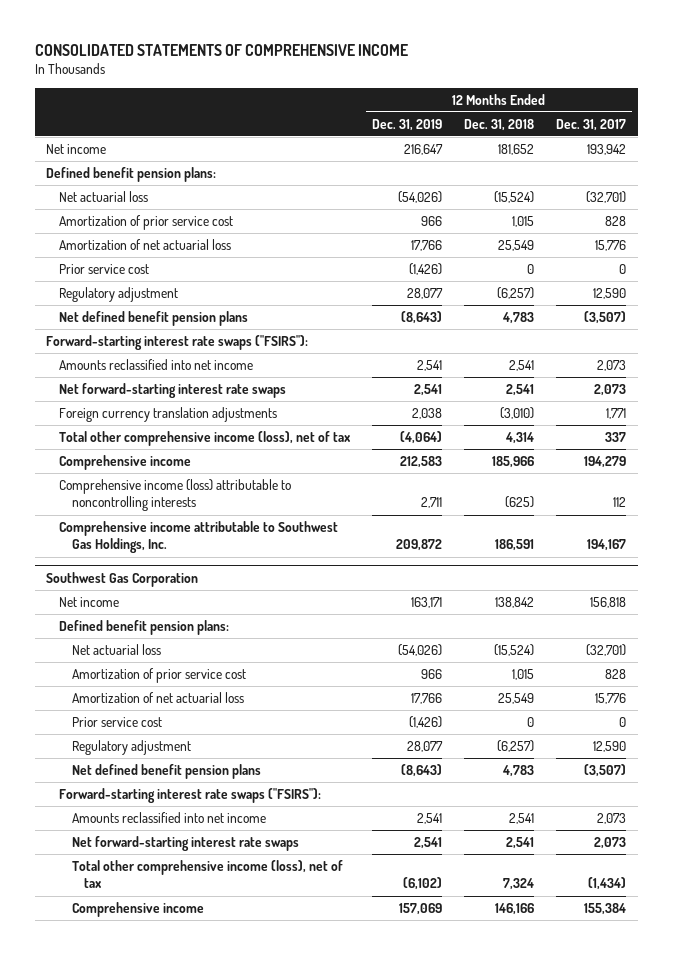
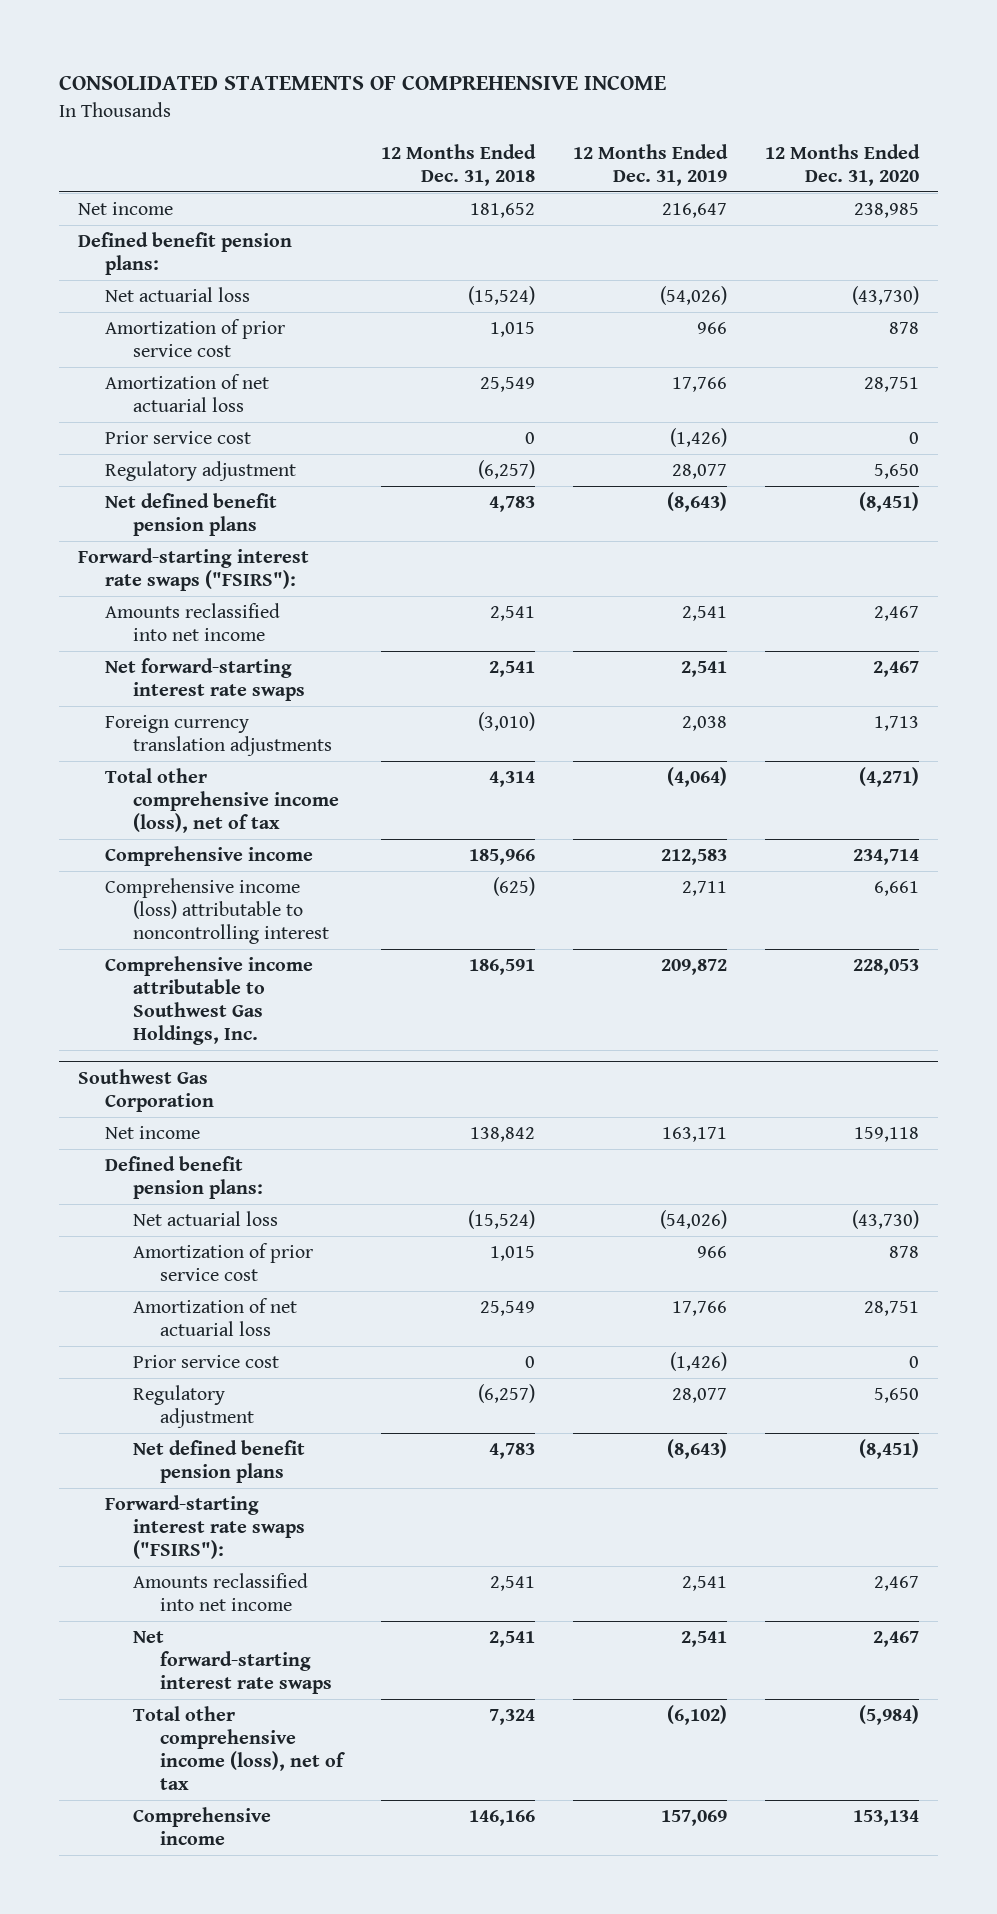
- | 12 Months Ended Dec. 31, 2019 | 12 Months Ended Dec. 31, 2018 | 12 Months Ended Dec. 31, 2017
+ | 12 Months Ended Dec. 31, 2018 | 12 Months Ended Dec. 31, 2019 | 12 Months Ended Dec. 31, 2020
- Comprehensive income (loss) attributable to noncontrolling interests | 2,711 | (625) | 112
+ Comprehensive income (loss) attributable to noncontrolling interest | (625) | 2,711 | 6,661

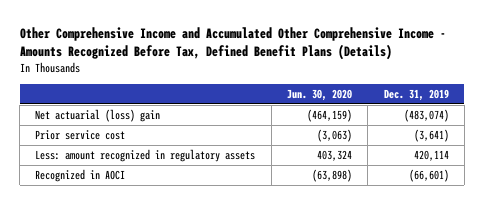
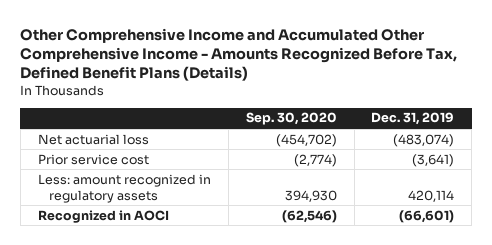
- | Jun. 30, 2020 | Dec. 31, 2019
+ | Sep. 30, 2020 | Dec. 31, 2019
- Net actuarial (loss) gain | (464,159) | (483,074)
+ Net actuarial loss | (454,702) | (483,074)

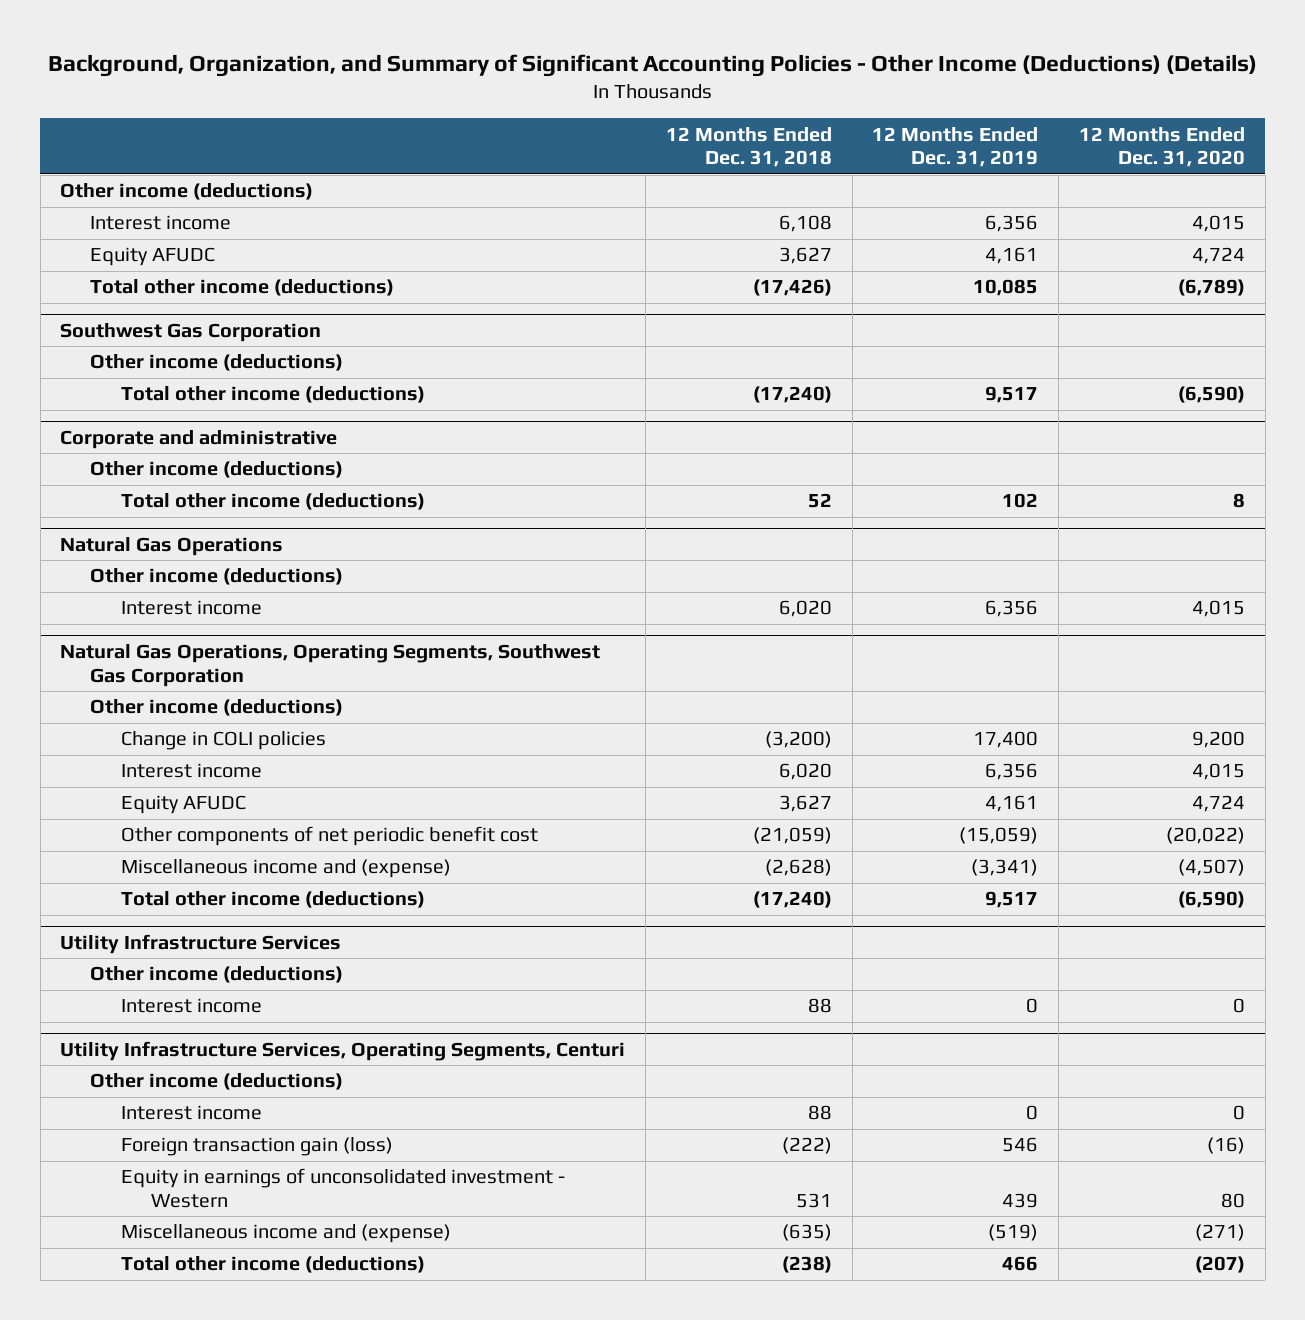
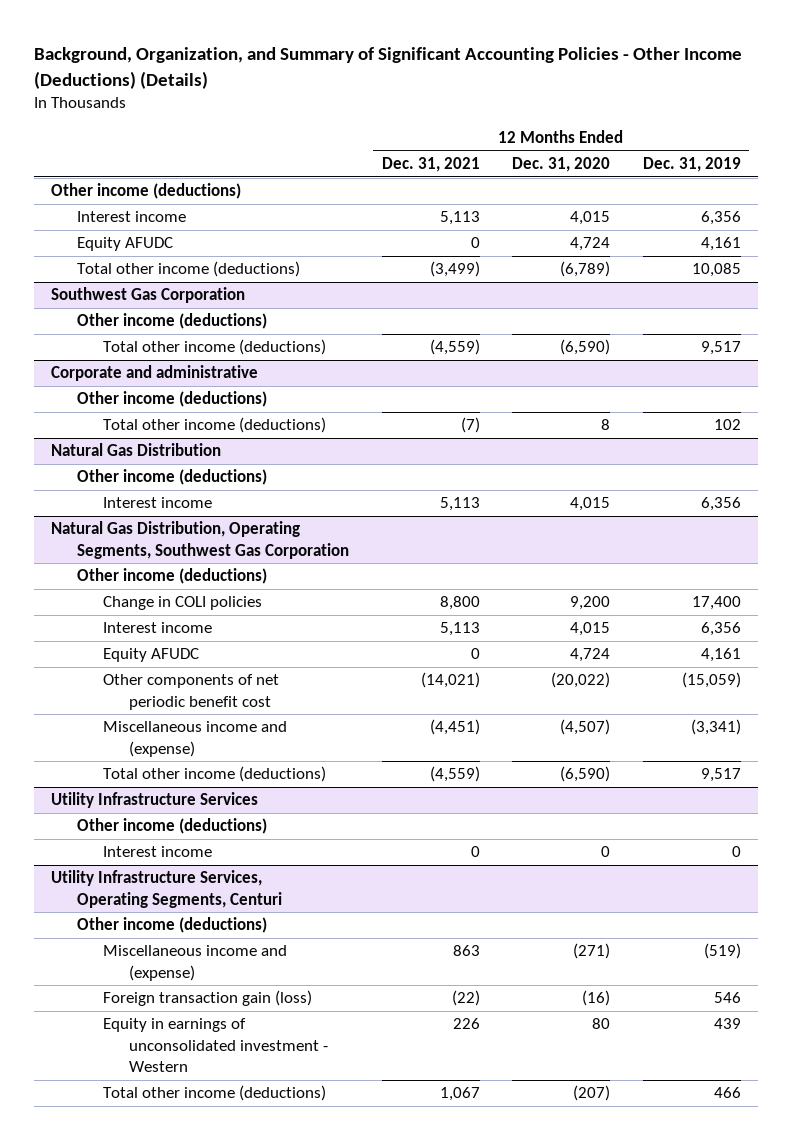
- | 12 Months Ended Dec. 31, 2018 | 12 Months Ended Dec. 31, 2019 | 12 Months Ended Dec. 31, 2020
+ | 12 Months Ended Dec. 31, 2021 | 12 Months Ended Dec. 31, 2020 | 12 Months Ended Dec. 31, 2019
- Natural Gas Operations
+ Natural Gas Distribution
- Natural Gas Operations, Operating Segments, Southwest Gas Corporation
+ Natural Gas Distribution, Operating Segments, Southwest Gas Corporation
@ Utility Infrastructure Services, Operating Segments, Centuri
- Interest income | 88 | 0 | 0
moved up: Miscellaneous income and (expense) | 863 | (271) | (519)

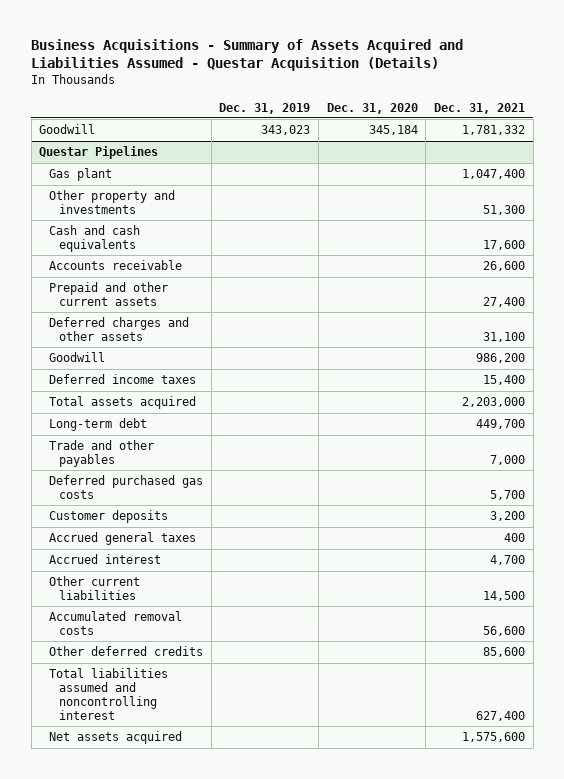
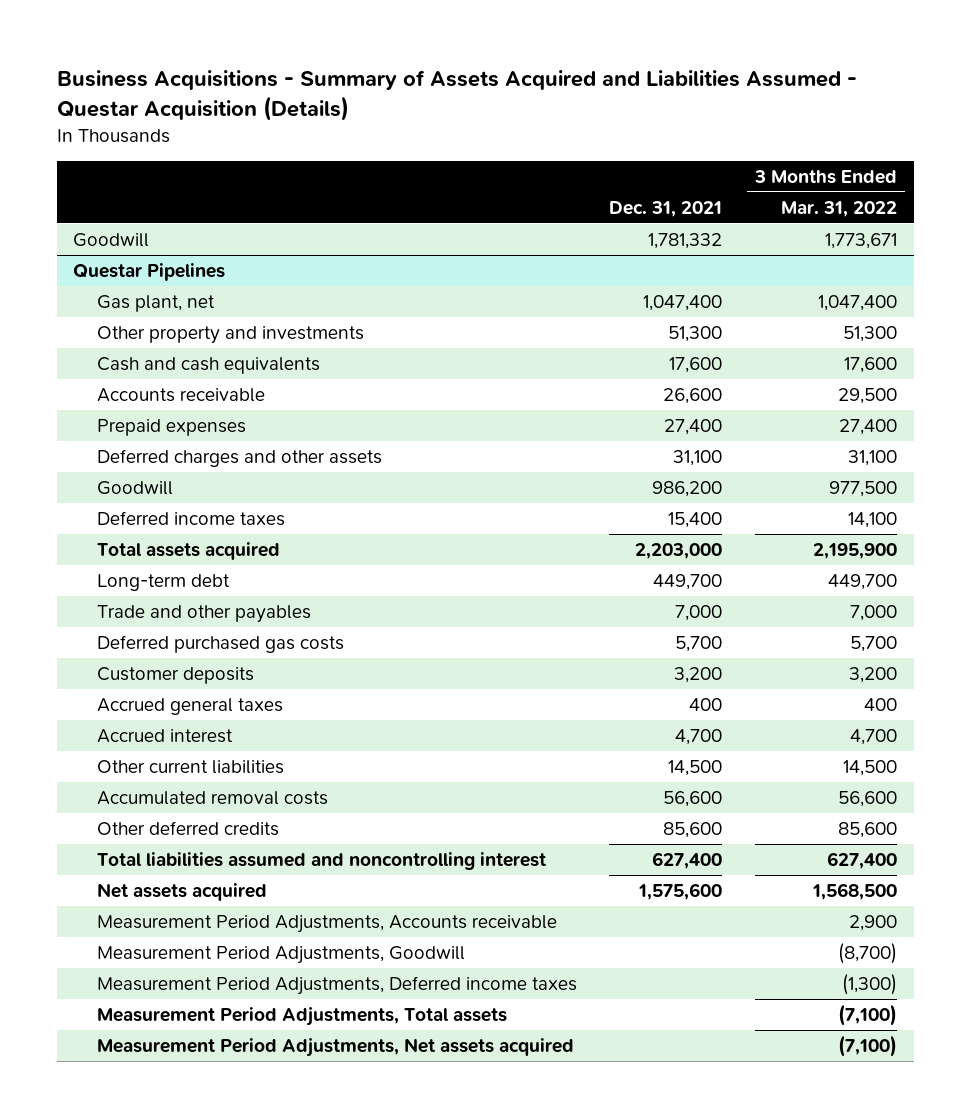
- | Dec. 31, 2019 | Dec. 31, 2020 | Dec. 31, 2021
+ | Dec. 31, 2021 | 3 Months Ended Mar. 31, 2022
@ Questar Pipelines
- Gas plant | | | 1,047,400
+ Gas plant, net | 1,047,400 | 1,047,400
- Prepaid and other current assets | | | 27,400
+ Prepaid expenses | 27,400 | 27,400
+ Measurement Period Adjustments, Accounts receivable | | 2,900
+ Measurement Period Adjustments, Goodwill | | (8,700)
+ Measurement Period Adjustments, Deferred income taxes | | (1,300)
+ Measurement Period Adjustments, Total assets | | (7,100)
+ Measurement Period Adjustments, Net assets acquired | | (7,100)

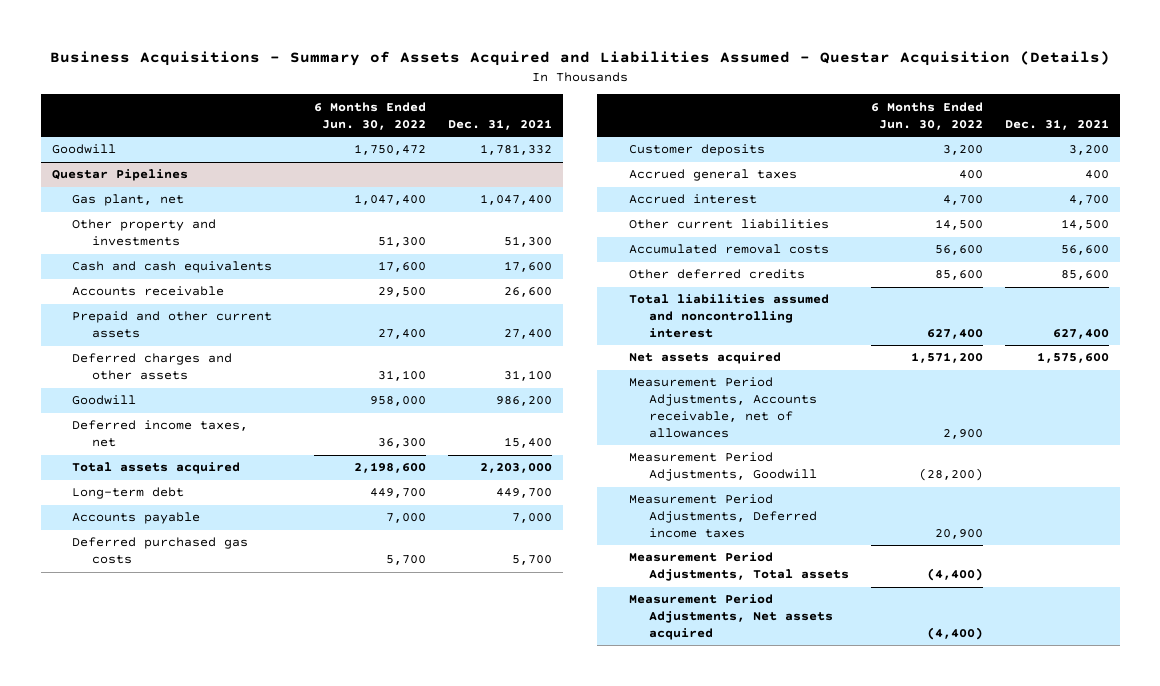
- | Dec. 31, 2021 | 3 Months Ended Mar. 31, 2022
+ | 6 Months Ended Jun. 30, 2022 | Dec. 31, 2021
@ Questar Pipelines
- Prepaid expenses | 27,400 | 27,400
+ Prepaid and other current assets | 27,400 | 27,400
- Deferred income taxes | 15,400 | 14,100
+ Deferred income taxes, net | 36,300 | 15,400
- Trade and other payables | 7,000 | 7,000
+ Accounts payable | 7,000 | 7,000
- Measurement Period Adjustments, Accounts receivable | | 2,900
+ Measurement Period Adjustments, Accounts receivable, net of allowances | 2,900 |

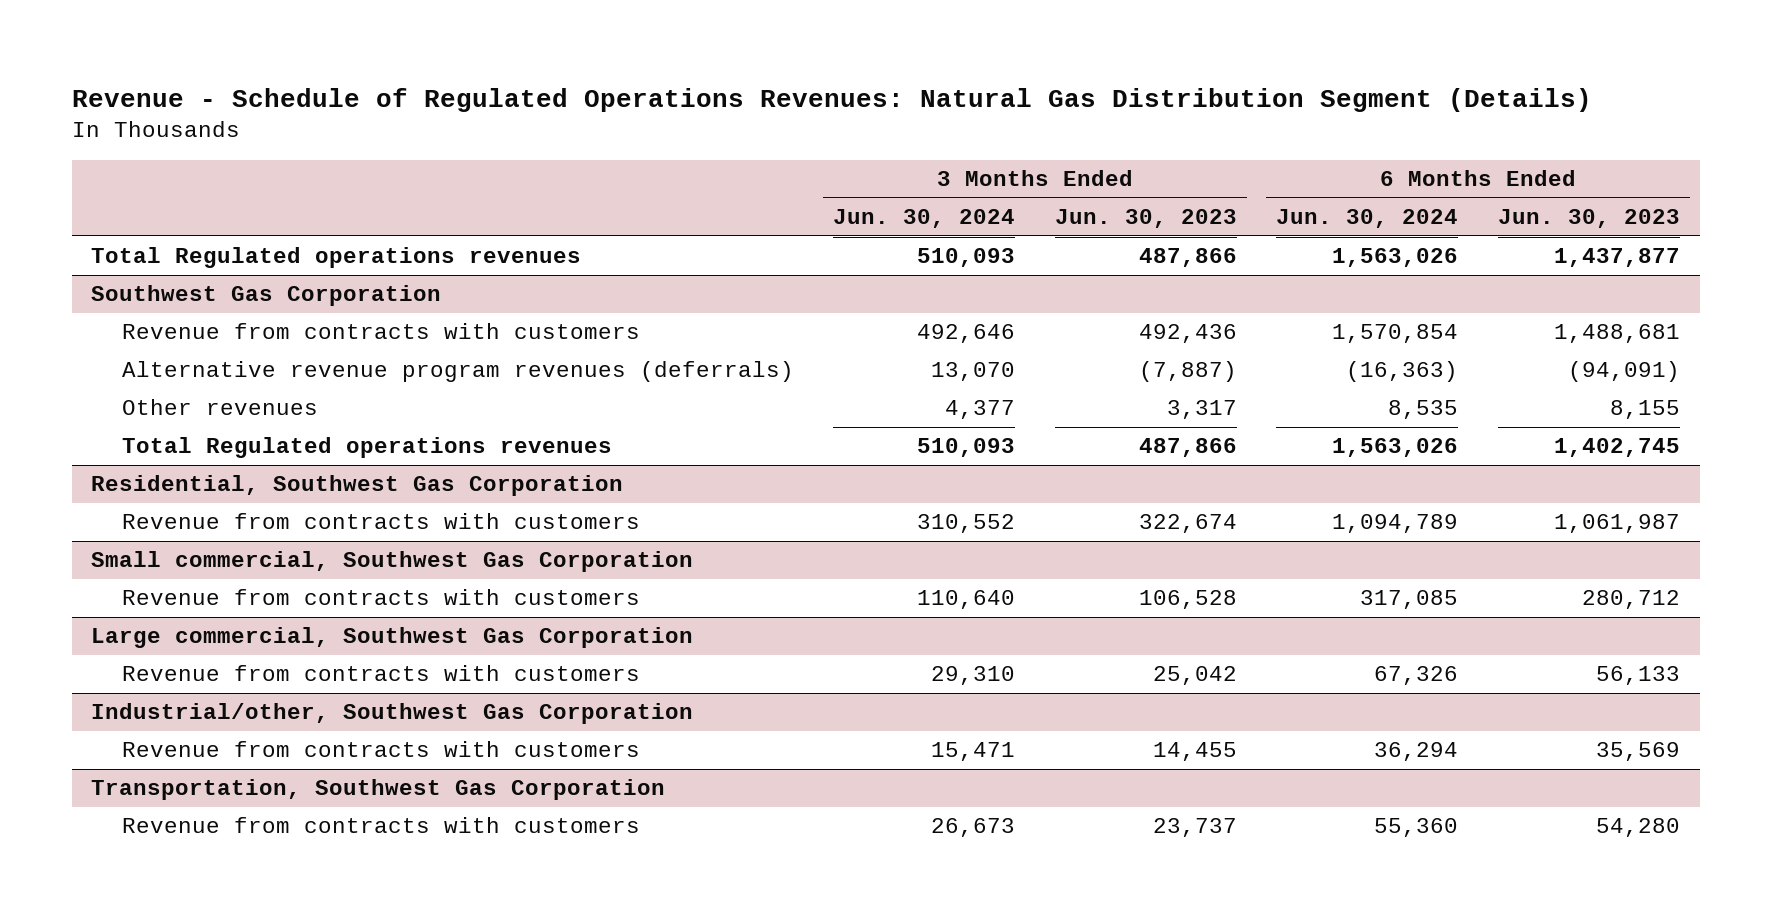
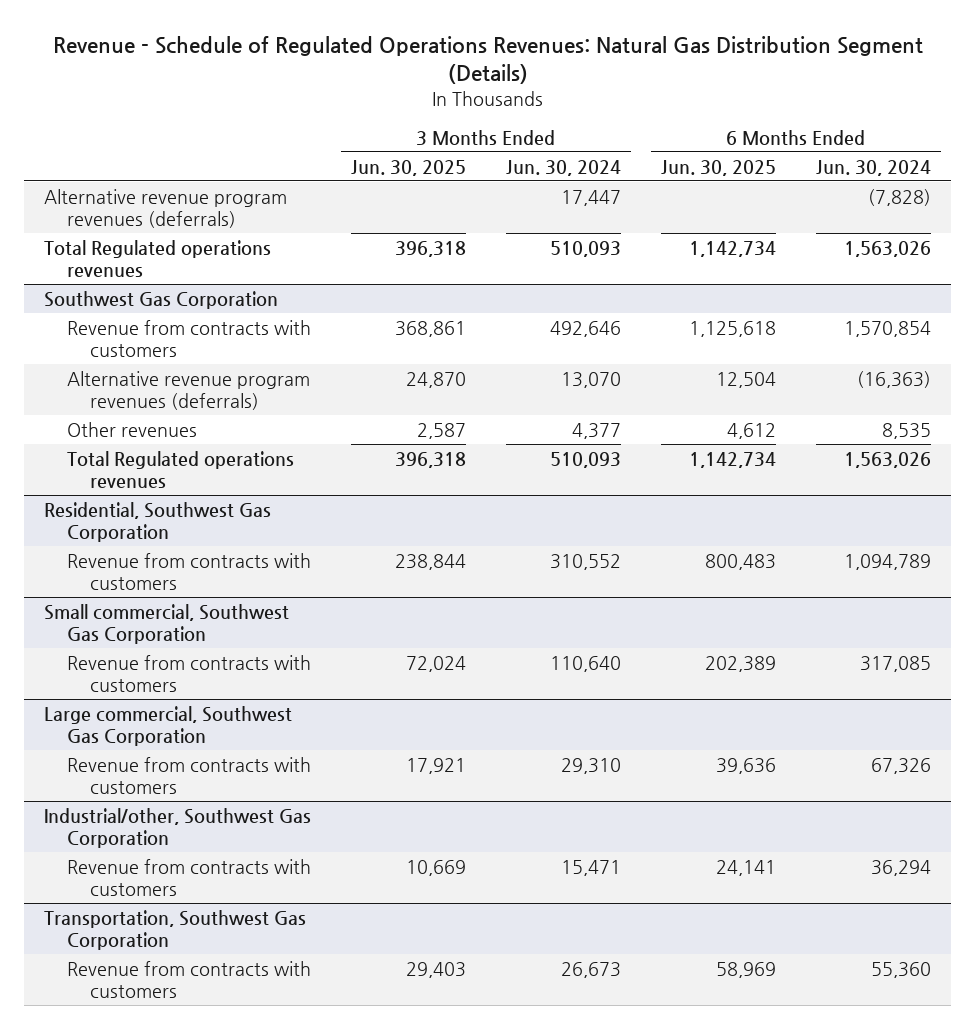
- | 3 Months Ended Jun. 30, 2024 | 3 Months Ended Jun. 30, 2023 | 6 Months Ended Jun. 30, 2024 | 6 Months Ended Jun. 30, 2023
+ | 3 Months Ended Jun. 30, 2025 | 3 Months Ended Jun. 30, 2024 | 6 Months Ended Jun. 30, 2025 | 6 Months Ended Jun. 30, 2024
+ Alternative revenue program revenues (deferrals) | | 17,447 | | (7,828)

